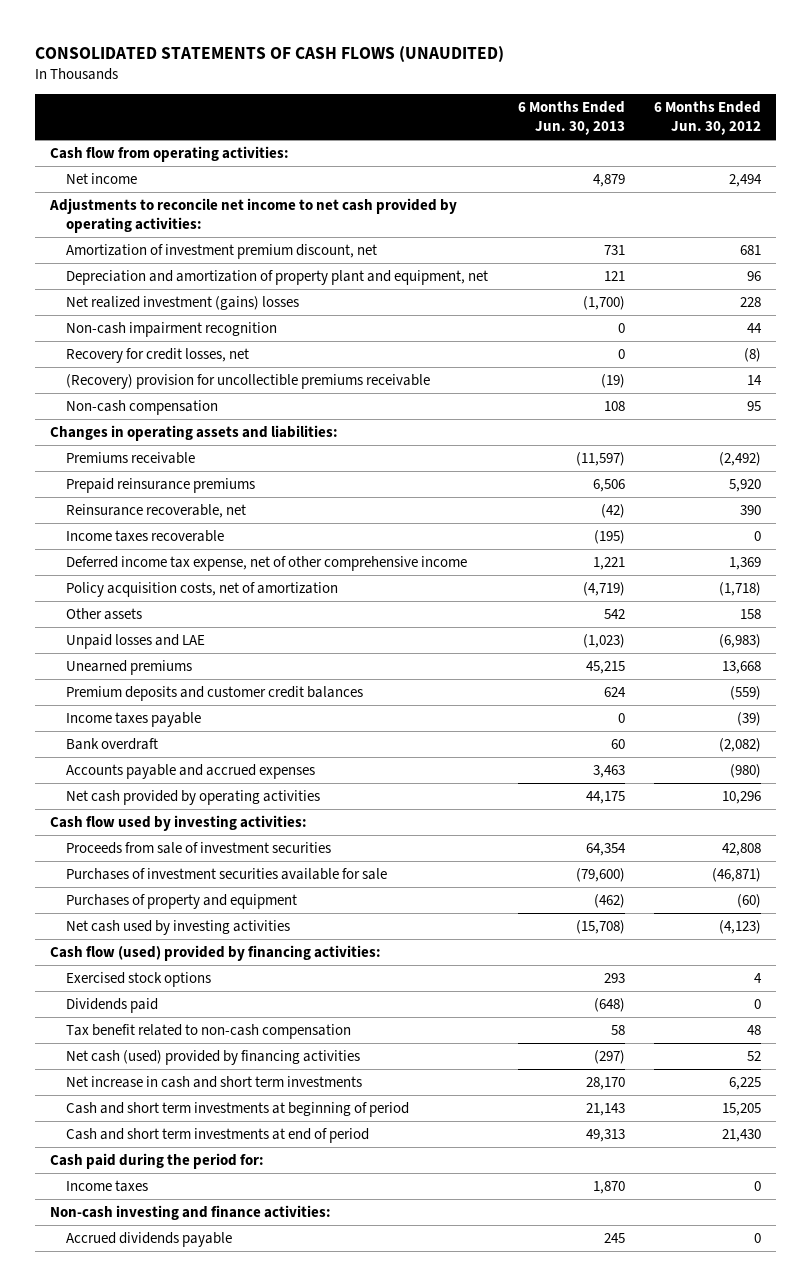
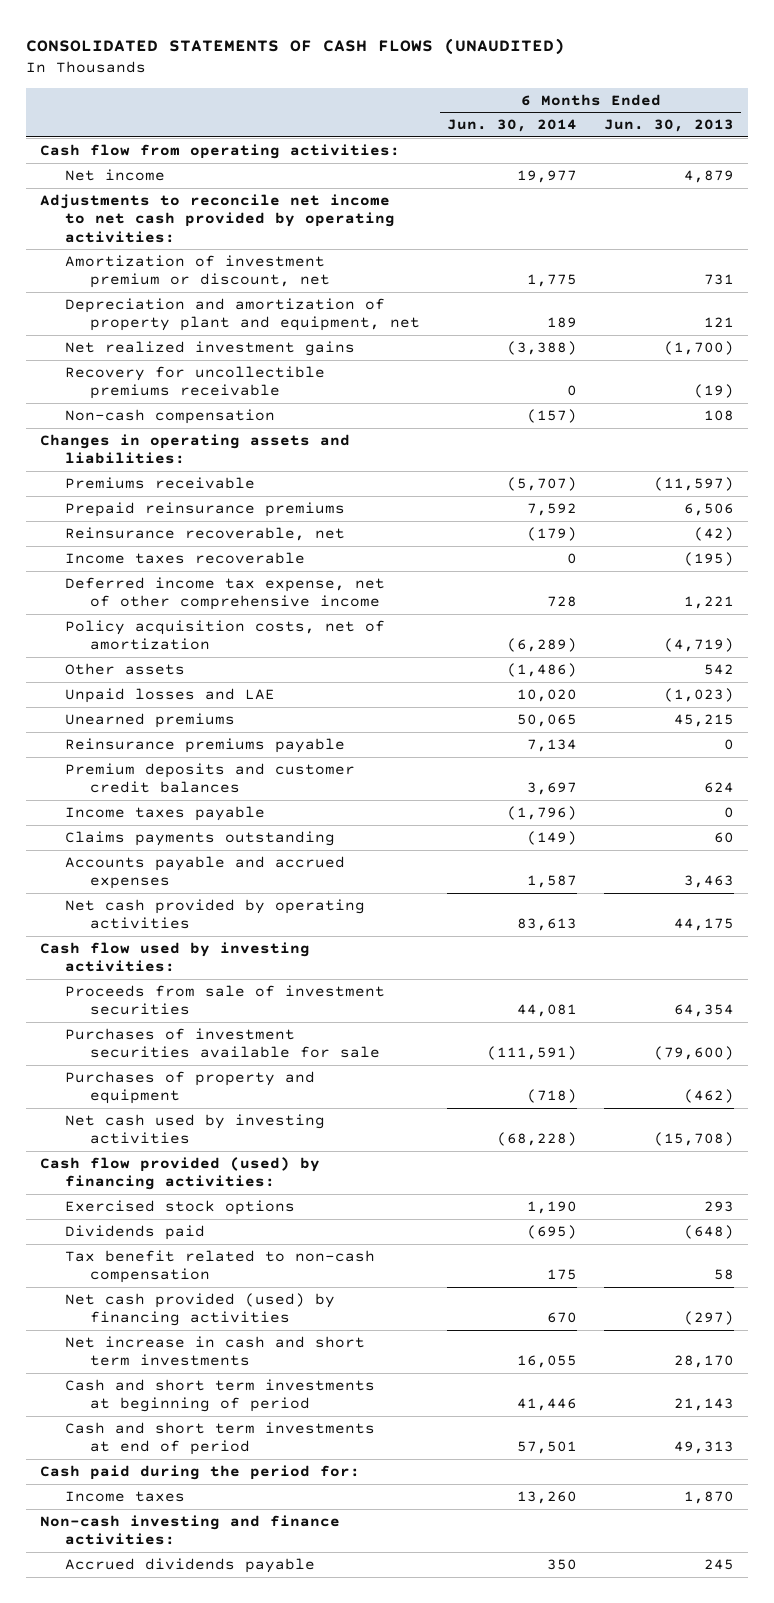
- | 6 Months Ended Jun. 30, 2013 | 6 Months Ended Jun. 30, 2012
+ | 6 Months Ended Jun. 30, 2014 | 6 Months Ended Jun. 30, 2013
- Amortization of investment premium discount, net | 731 | 681
+ Amortization of investment premium or discount, net | 1,775 | 731
- Net realized investment (gains) losses | (1,700) | 228
- Non-cash impairment recognition | 0 | 44
- Recovery for credit losses, net | 0 | (8)
- (Recovery) provision for uncollectible premiums receivable | (19) | 14
+ Net realized investment gains | (3,388) | (1,700)
+ Recovery for uncollectible premiums receivable | 0 | (19)
+ Reinsurance premiums payable | 7,134 | 0
- Bank overdraft | 60 | (2,082)
+ Claims payments outstanding | (149) | 60
- Cash flow (used) provided by financing activities:
+ Cash flow provided (used) by financing activities:
- Net cash (used) provided by financing activities | (297) | 52
+ Net cash provided (used) by financing activities | 670 | (297)

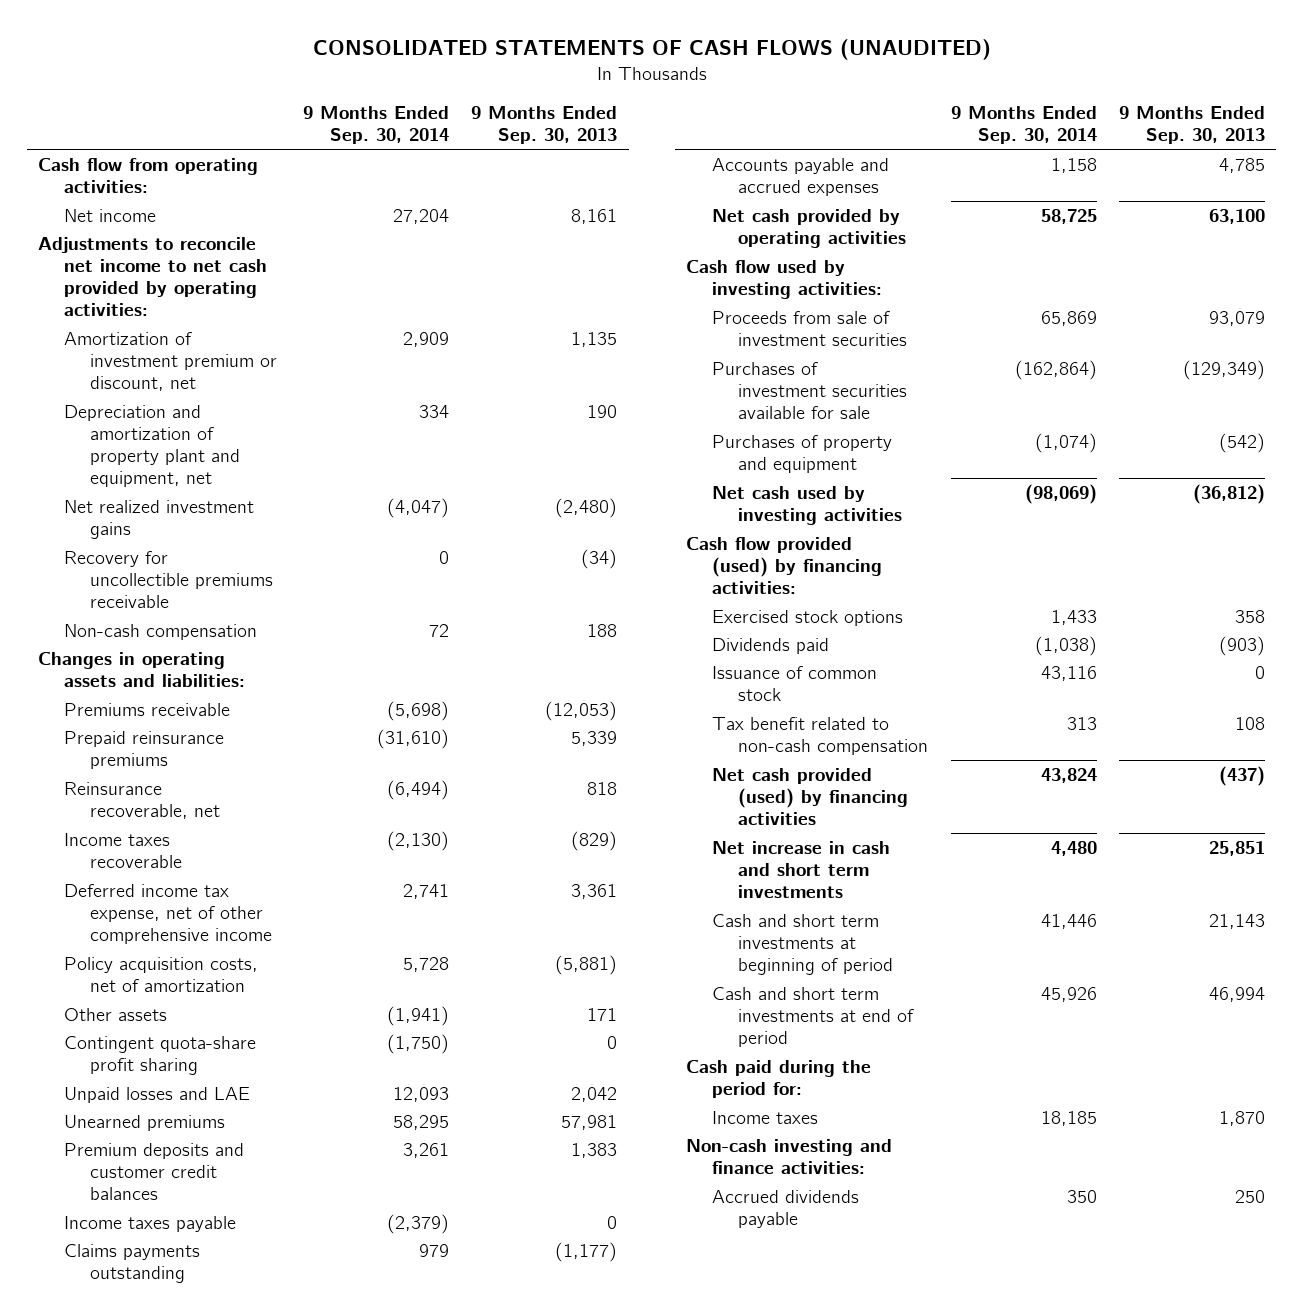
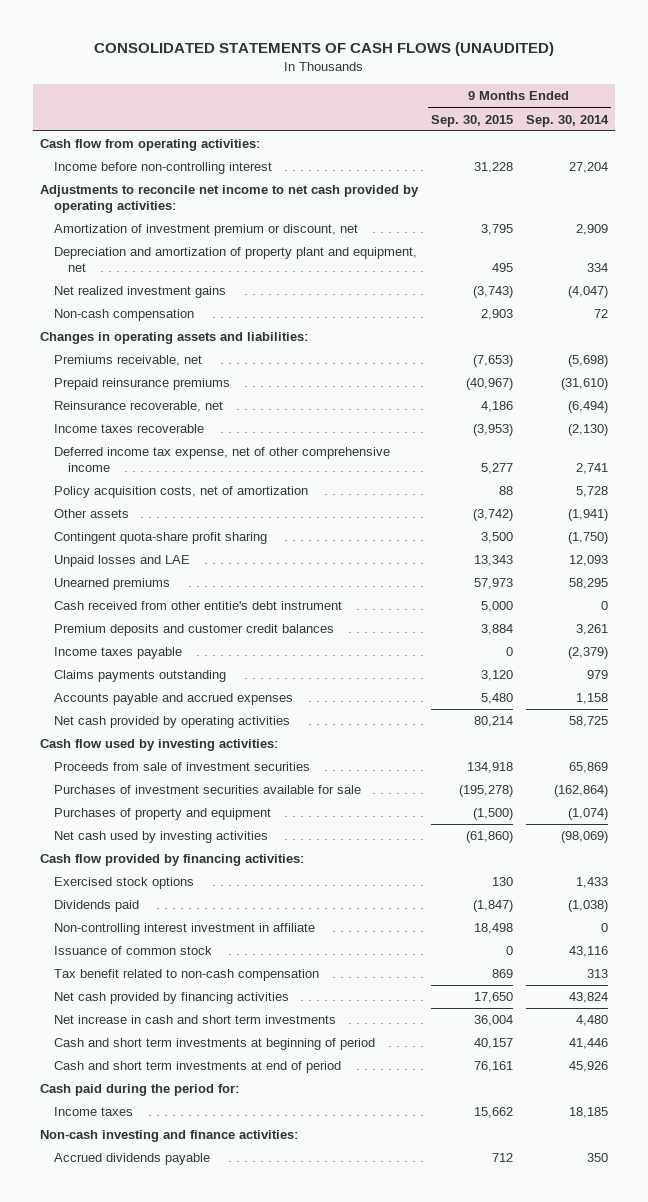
- | 9 Months Ended Sep. 30, 2014 | 9 Months Ended Sep. 30, 2013
+ | 9 Months Ended Sep. 30, 2015 | 9 Months Ended Sep. 30, 2014
- Net income | 27,204 | 8,161
+ Income before non-controlling interest | 31,228 | 27,204
- Recovery for uncollectible premiums receivable | 0 | (34)
- Premiums receivable | (5,698) | (12,053)
+ Premiums receivable, net | (7,653) | (5,698)
+ Cash received from other entitie's debt instrument | 5,000 | 0
- Cash flow provided (used) by financing activities:
+ Cash flow provided by financing activities:
+ Non-controlling interest investment in affiliate | 18,498 | 0
- Net cash provided (used) by financing activities | 43,824 | (437)
+ Net cash provided by financing activities | 17,650 | 43,824

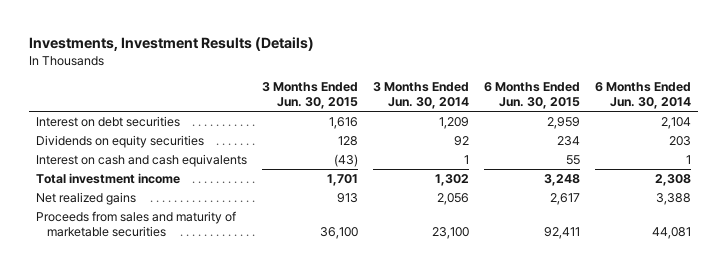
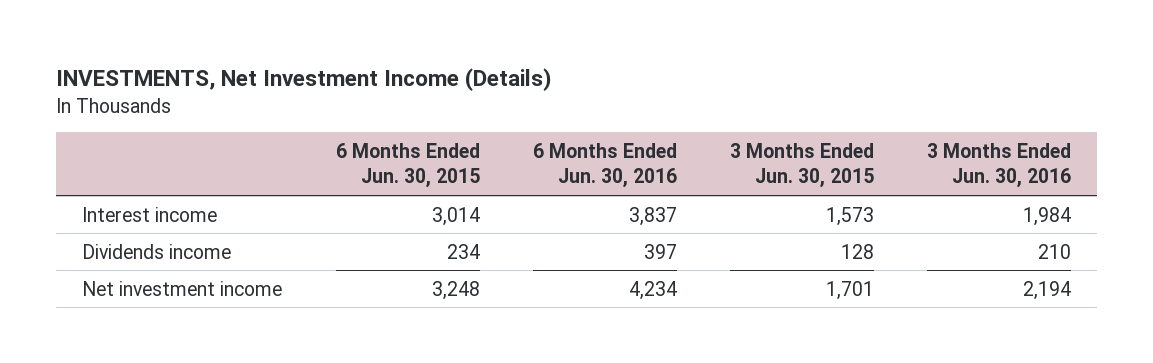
- Investments, Investment Results (Details)
+ INVESTMENTS, Net Investment Income (Details)
- | 3 Months Ended Jun. 30, 2015 | 3 Months Ended Jun. 30, 2014 | 6 Months Ended Jun. 30, 2015 | 6 Months Ended Jun. 30, 2014
+ | 6 Months Ended Jun. 30, 2015 | 6 Months Ended Jun. 30, 2016 | 3 Months Ended Jun. 30, 2015 | 3 Months Ended Jun. 30, 2016
- Interest on debt securities | 1,616 | 1,209 | 2,959 | 2,104
- Dividends on equity securities | 128 | 92 | 234 | 203
- Interest on cash and cash equivalents | (43) | 1 | 55 | 1
- Total investment income | 1,701 | 1,302 | 3,248 | 2,308
- Net realized gains | 913 | 2,056 | 2,617 | 3,388
- Proceeds from sales and maturity of marketable securities | 36,100 | 23,100 | 92,411 | 44,081
+ Interest income | 3,014 | 3,837 | 1,573 | 1,984
+ Dividends income | 234 | 397 | 128 | 210
+ Net investment income | 3,248 | 4,234 | 1,701 | 2,194

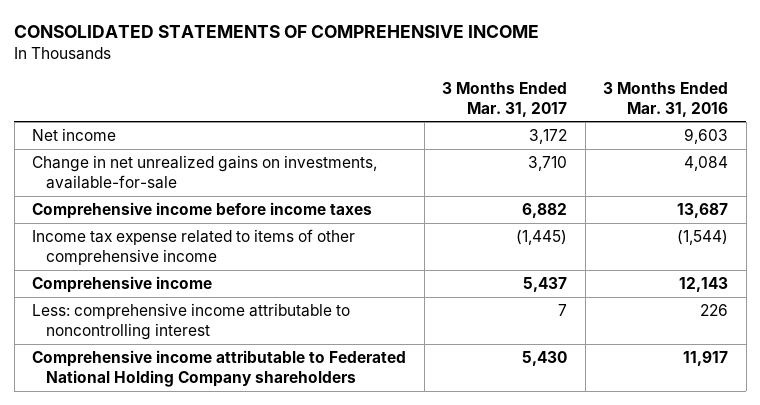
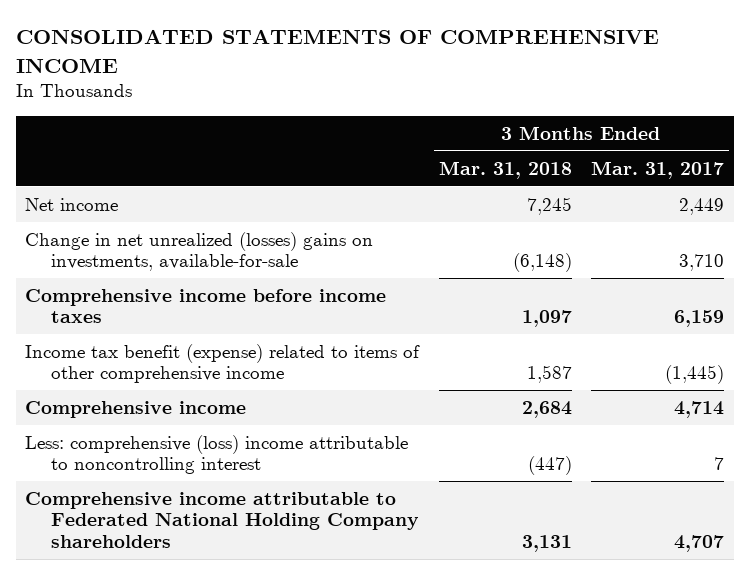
- | 3 Months Ended Mar. 31, 2017 | 3 Months Ended Mar. 31, 2016
+ | 3 Months Ended Mar. 31, 2018 | 3 Months Ended Mar. 31, 2017
- Net income | 3,172 | 9,603
- Change in net unrealized gains on investments, available-for-sale | 3,710 | 4,084
- Comprehensive income before income taxes | 6,882 | 13,687
- Income tax expense related to items of other comprehensive income | (1,445) | (1,544)
- Comprehensive income | 5,437 | 12,143
- Less: comprehensive income attributable to noncontrolling interest | 7 | 226
- Comprehensive income attributable to Federated National Holding Company shareholders | 5,430 | 11,917
+ Net income | 7,245 | 2,449
+ Change in net unrealized (losses) gains on investments, available-for-sale | (6,148) | 3,710
+ Comprehensive income before income taxes | 1,097 | 6,159
+ Income tax benefit (expense) related to items of other comprehensive income | 1,587 | (1,445)
+ Comprehensive income | 2,684 | 4,714
+ Less: comprehensive (loss) income attributable to noncontrolling interest | (447) | 7
+ Comprehensive income attributable to Federated National Holding Company shareholders | 3,131 | 4,707

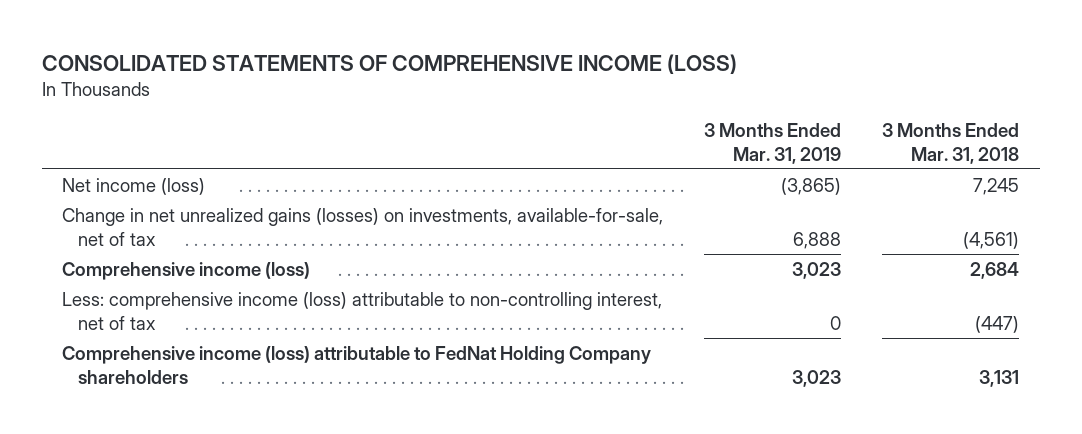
- CONSOLIDATED STATEMENTS OF COMPREHENSIVE INCOME
+ CONSOLIDATED STATEMENTS OF COMPREHENSIVE INCOME (LOSS)
- | 3 Months Ended Mar. 31, 2018 | 3 Months Ended Mar. 31, 2017
+ | 3 Months Ended Mar. 31, 2019 | 3 Months Ended Mar. 31, 2018
- Net income | 7,245 | 2,449
- Change in net unrealized (losses) gains on investments, available-for-sale | (6,148) | 3,710
- Comprehensive income before income taxes | 1,097 | 6,159
- Income tax benefit (expense) related to items of other comprehensive income | 1,587 | (1,445)
- Comprehensive income | 2,684 | 4,714
- Less: comprehensive (loss) income attributable to noncontrolling interest | (447) | 7
- Comprehensive income attributable to Federated National Holding Company shareholders | 3,131 | 4,707
+ Net income (loss) | (3,865) | 7,245
+ Change in net unrealized gains (losses) on investments, available-for-sale, net of tax | 6,888 | (4,561)
+ Comprehensive income (loss) | 3,023 | 2,684
+ Less: comprehensive income (loss) attributable to non-controlling interest, net of tax | 0 | (447)
+ Comprehensive income (loss) attributable to FedNat Holding Company shareholders | 3,023 | 3,131

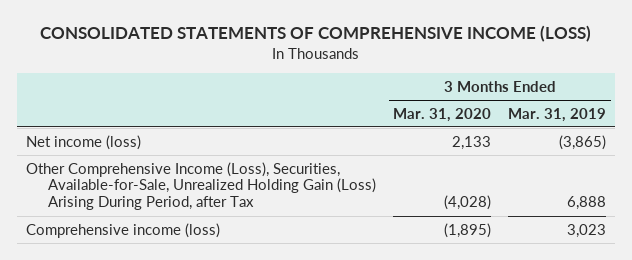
- | 3 Months Ended Mar. 31, 2019 | 3 Months Ended Mar. 31, 2018
+ | 3 Months Ended Mar. 31, 2020 | 3 Months Ended Mar. 31, 2019
- Change in net unrealized gains (losses) on investments, available-for-sale, net of tax | 6,888 | (4,561)
+ Other Comprehensive Income (Loss), Securities, Available-for-Sale, Unrealized Holding Gain (Loss) Arising During Period, after Tax | (4,028) | 6,888
- Less: comprehensive income (loss) attributable to non-controlling interest, net of tax | 0 | (447)
- Comprehensive income (loss) attributable to FedNat Holding Company shareholders | 3,023 | 3,131

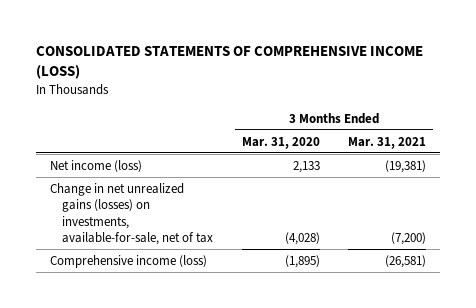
- | 3 Months Ended Mar. 31, 2020 | 3 Months Ended Mar. 31, 2019
+ | 3 Months Ended Mar. 31, 2020 | 3 Months Ended Mar. 31, 2021
- Other Comprehensive Income (Loss), Securities, Available-for-Sale, Unrealized Holding Gain (Loss) Arising During Period, after Tax | (4,028) | 6,888
+ Change in net unrealized gains (losses) on investments, available-for-sale, net of tax | (4,028) | (7,200)

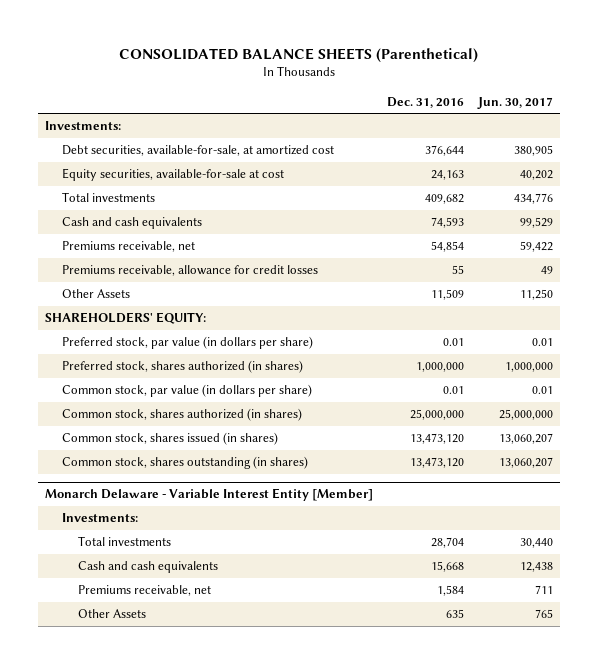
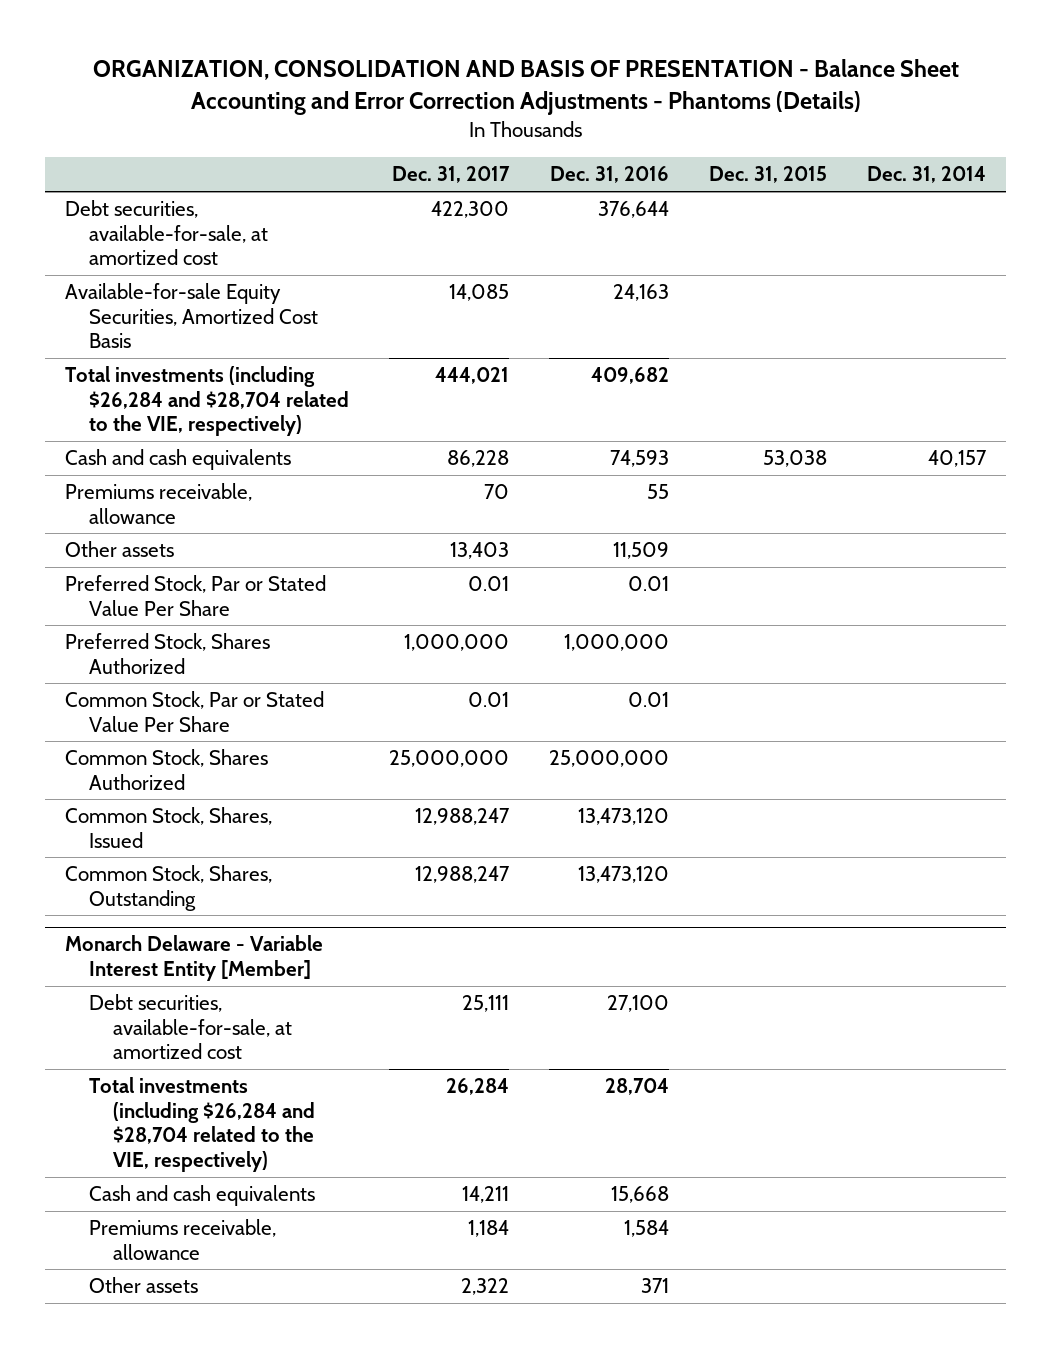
- CONSOLIDATED BALANCE SHEETS (Parenthetical)
+ ORGANIZATION, CONSOLIDATION AND BASIS OF PRESENTATION - Balance Sheet Accounting and Error Correction Adjustments - Phantoms (Details)
- | Dec. 31, 2016 | Jun. 30, 2017
+ | Dec. 31, 2017 | Dec. 31, 2016 | Dec. 31, 2015 | Dec. 31, 2014
- Investments:
- Equity securities, available-for-sale at cost | 24,163 | 40,202
- Total investments | 409,682 | 434,776
+ Available-for-sale Equity Securities, Amortized Cost Basis | 14,085 | 24,163 | |
+ Total investments (including $26,284 and $28,704 related to the VIE, respectively) | 444,021 | 409,682 | |
- Premiums receivable, net | 54,854 | 59,422
- Premiums receivable, allowance for credit losses | 55 | 49
- Other Assets | 11,509 | 11,250
- SHAREHOLDERS' EQUITY:
- Preferred stock, par value (in dollars per share) | 0.01 | 0.01
- Preferred stock, shares authorized (in shares) | 1,000,000 | 1,000,000
- Common stock, par value (in dollars per share) | 0.01 | 0.01
- Common stock, shares authorized (in shares) | 25,000,000 | 25,000,000
- Common stock, shares issued (in shares) | 13,473,120 | 13,060,207
- Common stock, shares outstanding (in shares) | 13,473,120 | 13,060,207
+ Premiums receivable, allowance | 70 | 55 | |
+ Other assets | 13,403 | 11,509 | |
+ Preferred Stock, Par or Stated Value Per Share | 0.01 | 0.01 | |
+ Preferred Stock, Shares Authorized | 1,000,000 | 1,000,000 | |
+ Common Stock, Par or Stated Value Per Share | 0.01 | 0.01 | |
+ Common Stock, Shares Authorized | 25,000,000 | 25,000,000 | |
+ Common Stock, Shares, Issued | 12,988,247 | 13,473,120 | |
+ Common Stock, Shares, Outstanding | 12,988,247 | 13,473,120 | |
@ Monarch Delaware - Variable Interest Entity [Member]
- Investments:
- Total investments | 28,704 | 30,440
+ Debt securities, available-for-sale, at amortized cost | 25,111 | 27,100 | |
+ Total investments (including $26,284 and $28,704 related to the VIE, respectively) | 26,284 | 28,704 | |
- Premiums receivable, net | 1,584 | 711
- Other Assets | 635 | 765
+ Premiums receivable, allowance | 1,184 | 1,584 | |
+ Other assets | 2,322 | 371 | |

